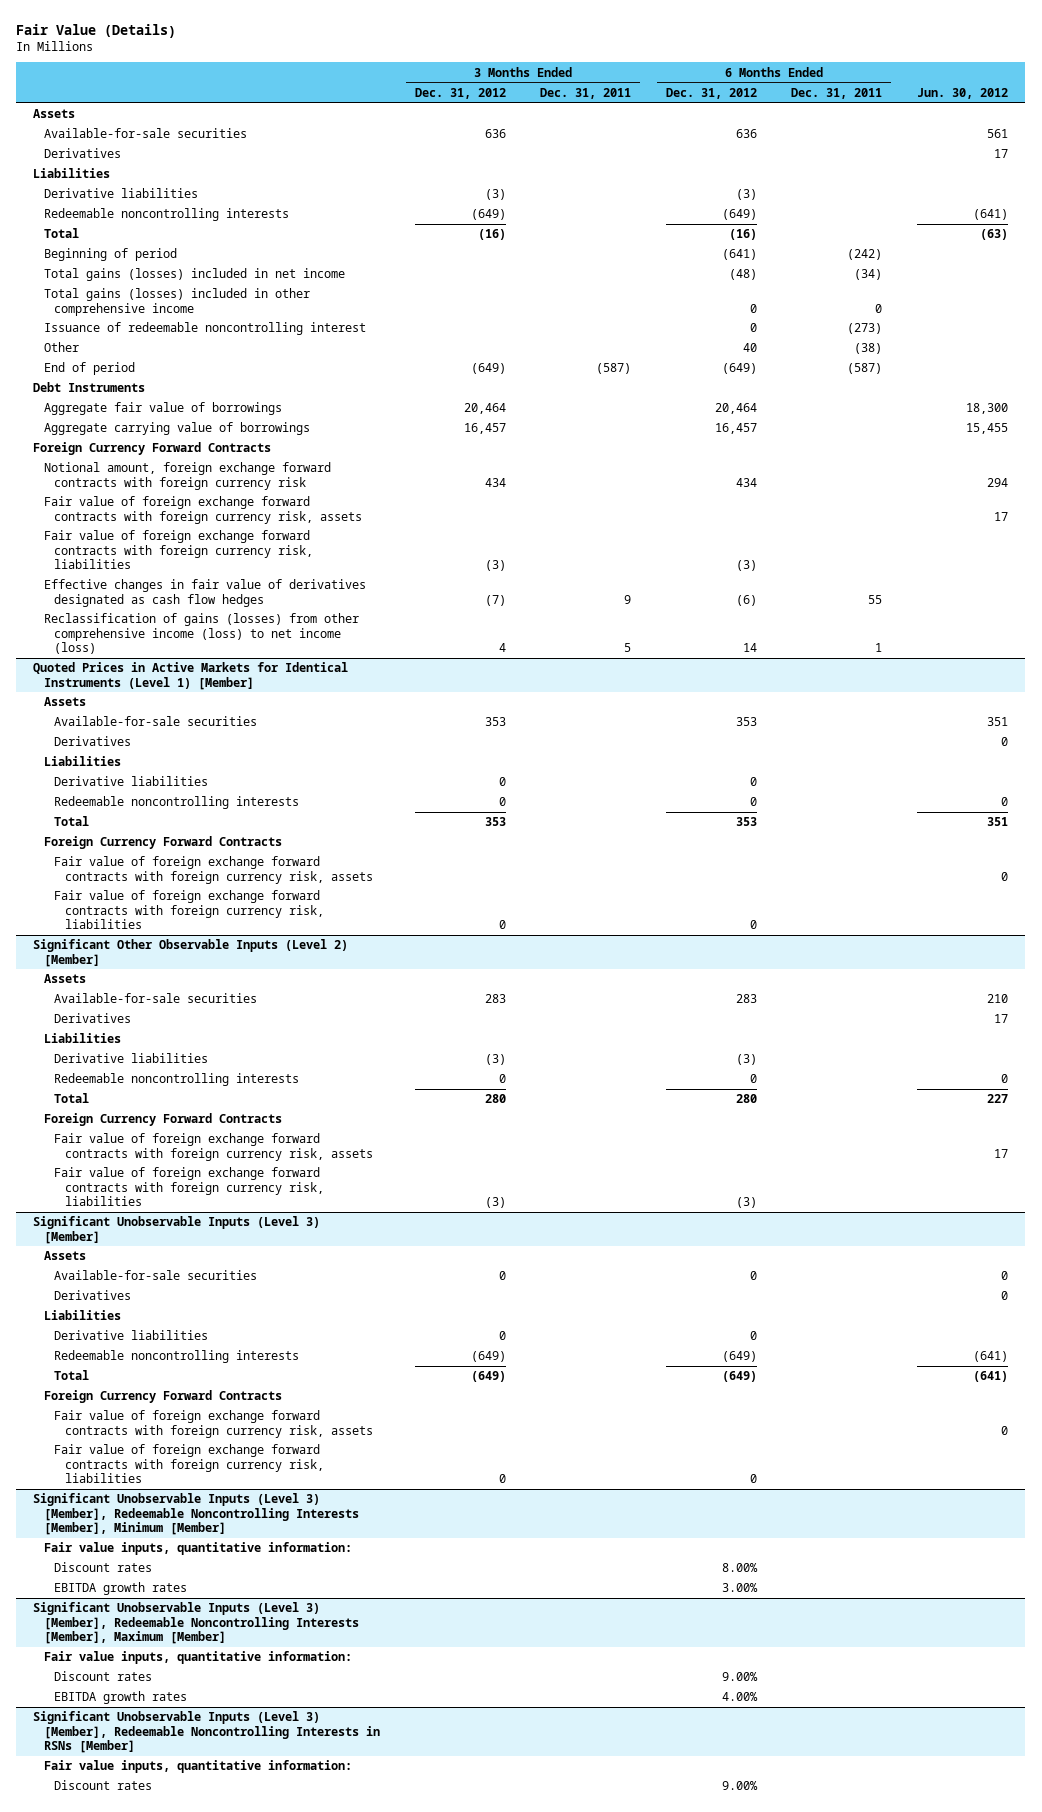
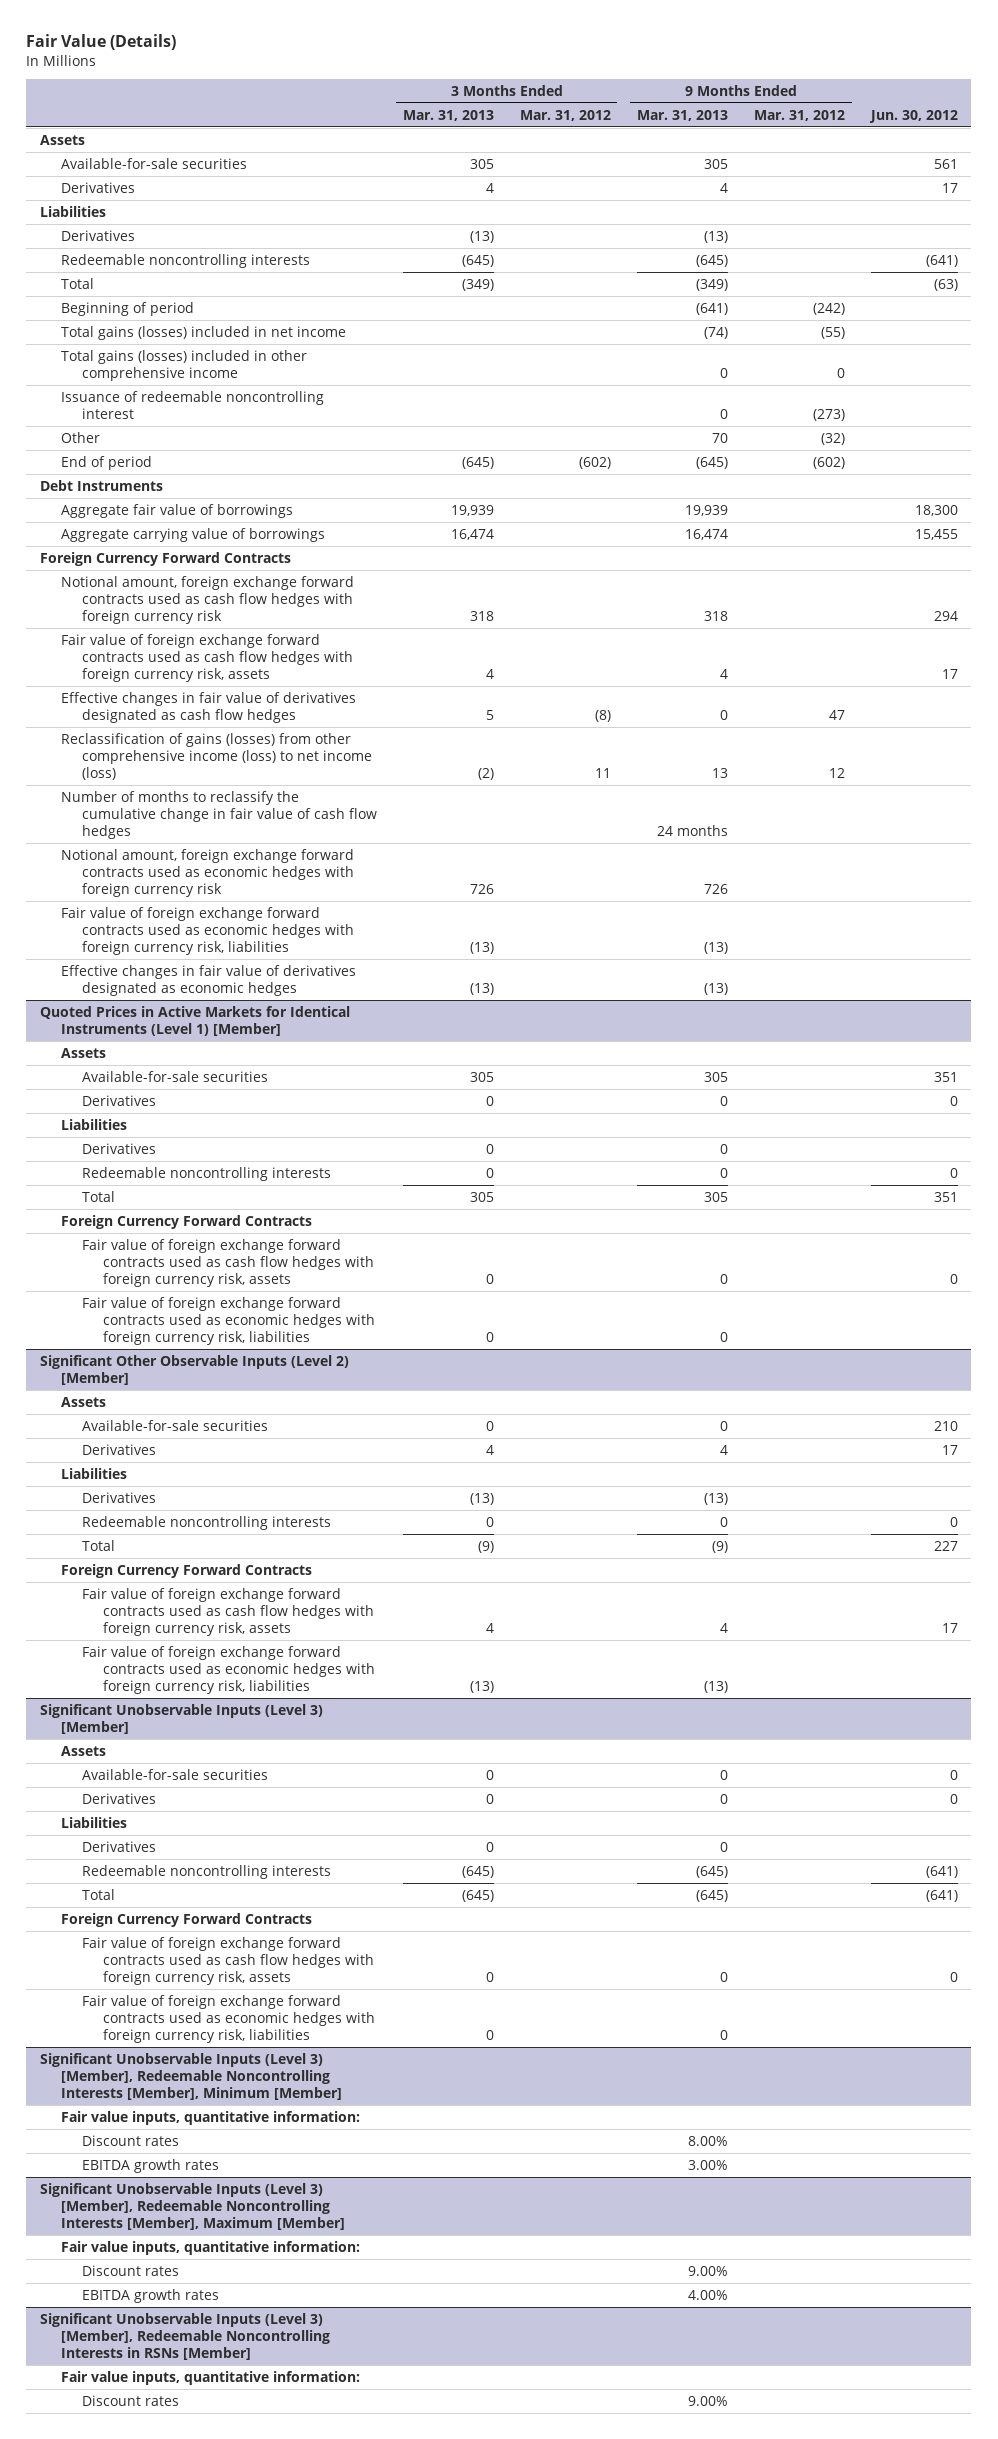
- | 3 Months Ended Dec. 31, 2012 | 3 Months Ended Dec. 31, 2011 | 6 Months Ended Dec. 31, 2012 | 6 Months Ended Dec. 31, 2011 | Jun. 30, 2012
+ | 3 Months Ended Mar. 31, 2013 | 3 Months Ended Mar. 31, 2012 | 9 Months Ended Mar. 31, 2013 | 9 Months Ended Mar. 31, 2012 | Jun. 30, 2012
- Derivative liabilities | (3) | | (3) | |
+ Derivatives | (13) | | (13) | |
- Notional amount, foreign exchange forward contracts with foreign currency risk | 434 | | 434 | | 294
- Fair value of foreign exchange forward contracts with foreign currency risk, assets | | | | | 17
- Fair value of foreign exchange forward contracts with foreign currency risk, liabilities | (3) | | (3) | |
+ Notional amount, foreign exchange forward contracts used as cash flow hedges with foreign currency risk | 318 | | 318 | | 294
+ Fair value of foreign exchange forward contracts used as cash flow hedges with foreign currency risk, assets | 4 | | 4 | | 17
+ Number of months to reclassify the cumulative change in fair value of cash flow hedges | | | 24 months | |
+ Notional amount, foreign exchange forward contracts used as economic hedges with foreign currency risk | 726 | | 726 | |
+ Fair value of foreign exchange forward contracts used as economic hedges with foreign currency risk, liabilities | (13) | | (13) | |
+ Effective changes in fair value of derivatives designated as economic hedges | (13) | | (13) | |
@ Quoted Prices in Active Markets for Identical Instruments (Level 1) [Member]
- Derivative liabilities | 0 | | 0 | |
+ Derivatives | 0 | | 0 | |
- Fair value of foreign exchange forward contracts with foreign currency risk, assets | | | | | 0
- Fair value of foreign exchange forward contracts with foreign currency risk, liabilities | 0 | | 0 | |
+ Fair value of foreign exchange forward contracts used as cash flow hedges with foreign currency risk, assets | 0 | | 0 | | 0
+ Fair value of foreign exchange forward contracts used as economic hedges with foreign currency risk, liabilities | 0 | | 0 | |
@ Significant Other Observable Inputs (Level 2) [Member]
- Derivative liabilities | (3) | | (3) | |
+ Derivatives | (13) | | (13) | |
- Fair value of foreign exchange forward contracts with foreign currency risk, assets | | | | | 17
- Fair value of foreign exchange forward contracts with foreign currency risk, liabilities | (3) | | (3) | |
+ Fair value of foreign exchange forward contracts used as cash flow hedges with foreign currency risk, assets | 4 | | 4 | | 17
+ Fair value of foreign exchange forward contracts used as economic hedges with foreign currency risk, liabilities | (13) | | (13) | |
@ Significant Unobservable Inputs (Level 3) [Member]
- Derivative liabilities | 0 | | 0 | |
+ Derivatives | 0 | | 0 | |
- Fair value of foreign exchange forward contracts with foreign currency risk, assets | | | | | 0
- Fair value of foreign exchange forward contracts with foreign currency risk, liabilities | 0 | | 0 | |
+ Fair value of foreign exchange forward contracts used as cash flow hedges with foreign currency risk, assets | 0 | | 0 | | 0
+ Fair value of foreign exchange forward contracts used as economic hedges with foreign currency risk, liabilities | 0 | | 0 | |

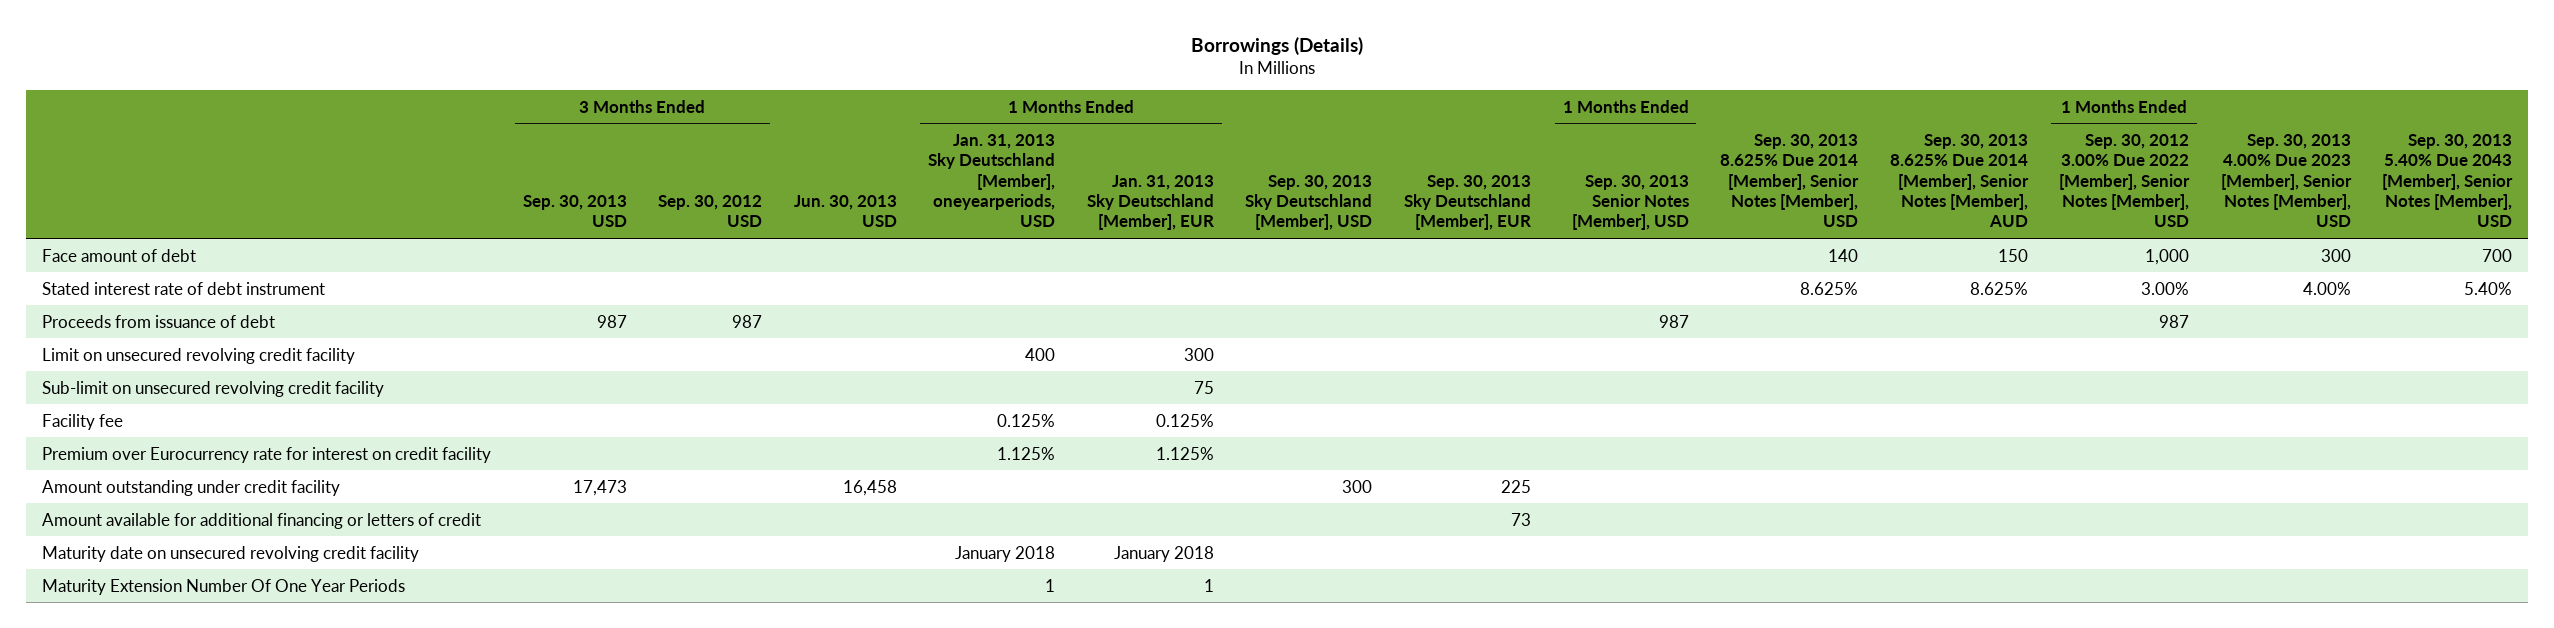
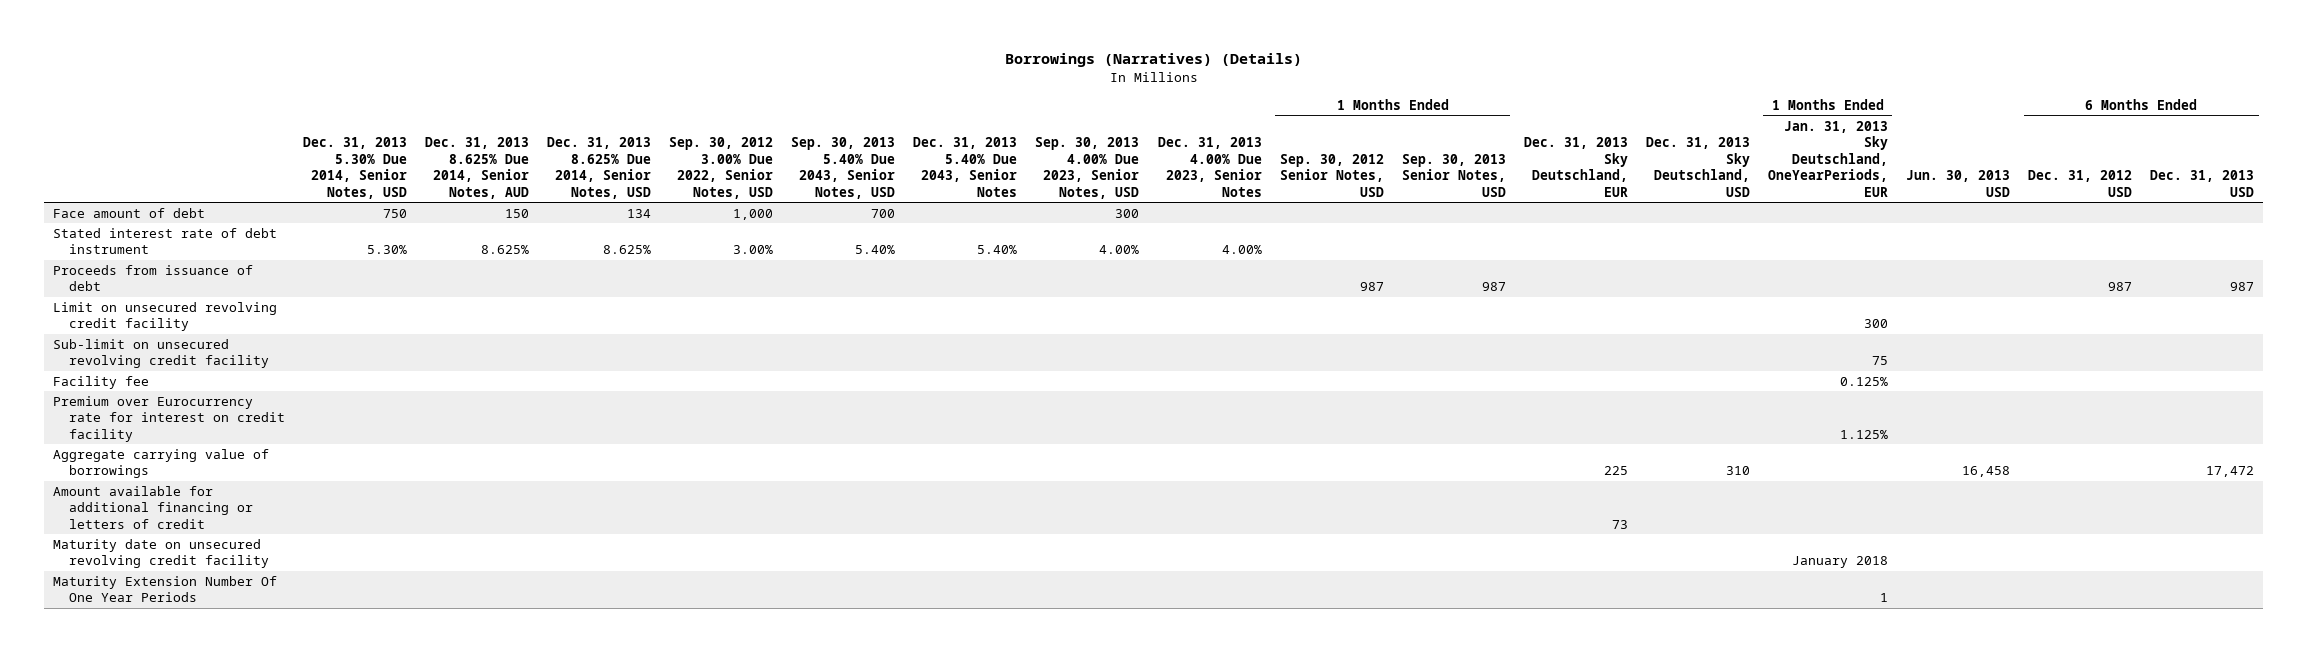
- Borrowings (Details)
+ Borrowings (Narratives) (Details)
- | 3 Months Ended Sep. 30, 2013 USD | 3 Months Ended Sep. 30, 2012 USD | Jun. 30, 2013 USD | 1 Months Ended Jan. 31, 2013 Sky Deutschland [Member], oneyearperiods, USD | 1 Months Ended Jan. 31, 2013 Sky Deutschland [Member], EUR | Sep. 30, 2013 Sky Deutschland [Member], USD | Sep. 30, 2013 Sky Deutschland [Member], EUR | 1 Months Ended Sep. 30, 2013 Senior Notes [Member], USD | Sep. 30, 2013 8.625% Due 2014 [Member], Senior Notes [Member], USD | Sep. 30, 2013 8.625% Due 2014 [Member], Senior Notes [Member], AUD | 1 Months Ended Sep. 30, 2012 3.00% Due 2022 [Member], Senior Notes [Member], USD | Sep. 30, 2013 4.00% Due 2023 [Member], Senior Notes [Member], USD | Sep. 30, 2013 5.40% Due 2043 [Member], Senior Notes [Member], USD
+ | Dec. 31, 2013 5.30% Due 2014, Senior Notes, USD | Dec. 31, 2013 8.625% Due 2014, Senior Notes, AUD | Dec. 31, 2013 8.625% Due 2014, Senior Notes, USD | Sep. 30, 2012 3.00% Due 2022, Senior Notes, USD | Sep. 30, 2013 5.40% Due 2043, Senior Notes, USD | Dec. 31, 2013 5.40% Due 2043, Senior Notes | Sep. 30, 2013 4.00% Due 2023, Senior Notes, USD | Dec. 31, 2013 4.00% Due 2023, Senior Notes | 1 Months Ended Sep. 30, 2012 Senior Notes, USD | 1 Months Ended Sep. 30, 2013 Senior Notes, USD | Dec. 31, 2013 Sky Deutschland, EUR | Dec. 31, 2013 Sky Deutschland, USD | 1 Months Ended Jan. 31, 2013 Sky Deutschland, OneYearPeriods, EUR | Jun. 30, 2013 USD | 6 Months Ended Dec. 31, 2012 USD | 6 Months Ended Dec. 31, 2013 USD
- Amount outstanding under credit facility | 17,473 | | 16,458 | | | 300 | 225 | | | | | |
+ Aggregate carrying value of borrowings | | | | | | | | | | | 225 | 310 | | 16,458 | | 17,472

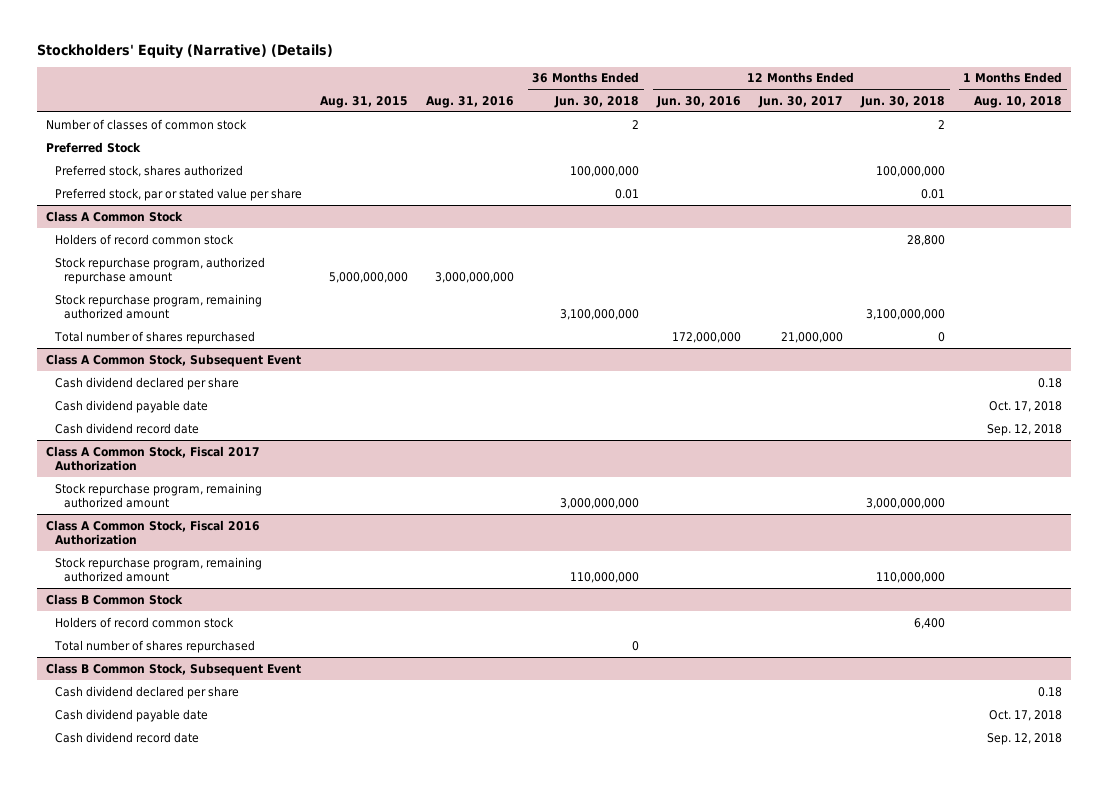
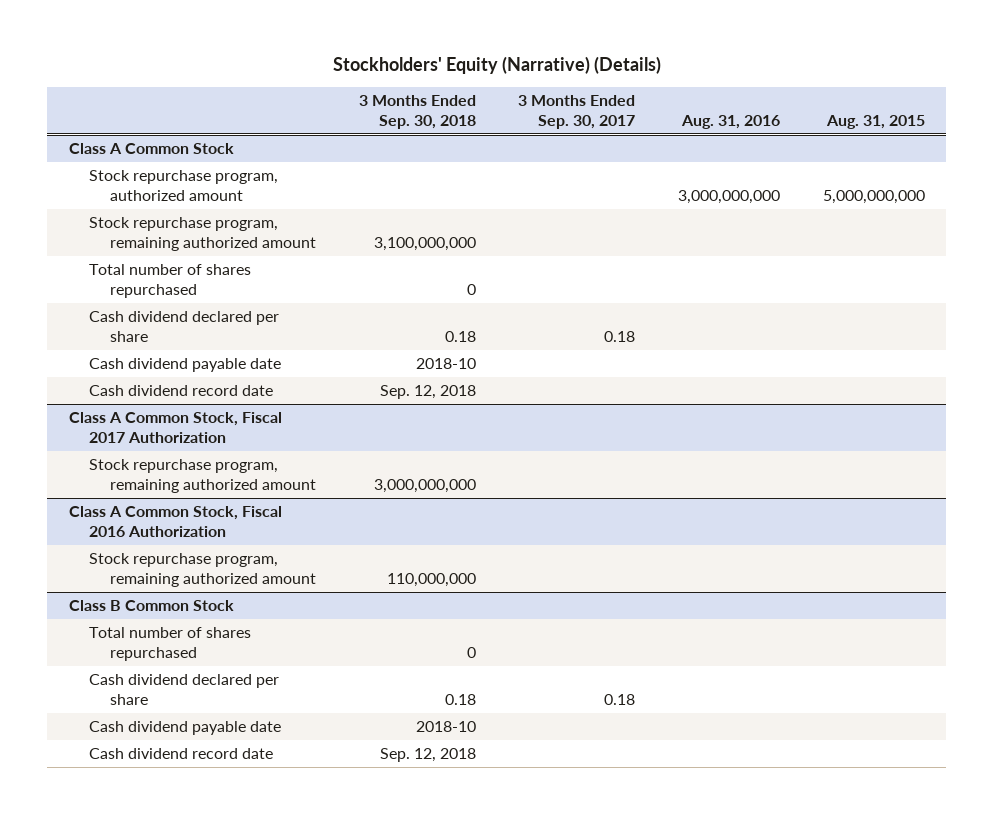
- | Aug. 31, 2015 | Aug. 31, 2016 | 36 Months Ended Jun. 30, 2018 | 12 Months Ended Jun. 30, 2016 | 12 Months Ended Jun. 30, 2017 | 12 Months Ended Jun. 30, 2018 | 1 Months Ended Aug. 10, 2018
+ | 3 Months Ended Sep. 30, 2018 | 3 Months Ended Sep. 30, 2017 | Aug. 31, 2016 | Aug. 31, 2015
- Number of classes of common stock | | | 2 | | | 2 |
- Preferred Stock
- Preferred stock, shares authorized | | | 100,000,000 | | | 100,000,000 |
- Preferred stock, par or stated value per share | | | 0.01 | | | 0.01 |
@ Class A Common Stock
- Holders of record common stock | | | | | | 28,800 |
- Stock repurchase program, authorized repurchase amount | 5,000,000,000 | 3,000,000,000 | | | | |
+ Stock repurchase program, authorized amount | | | 3,000,000,000 | 5,000,000,000
- Class A Common Stock, Subsequent Event
- Cash dividend declared per share | | | | | | | 0.18
- Cash dividend payable date | | | | | | | Oct. 17, 2018
- Cash dividend record date | | | | | | | Sep. 12, 2018
@ Class A Common Stock
+ Cash dividend declared per share | 0.18 | 0.18 | |
+ Cash dividend payable date | 2018-10 | | |
+ Cash dividend record date | Sep. 12, 2018 | | |
@ Class B Common Stock
- Holders of record common stock | | | | | | 6,400 |
- Class B Common Stock, Subsequent Event
- Cash dividend declared per share | | | | | | | 0.18
- Cash dividend payable date | | | | | | | Oct. 17, 2018
- Cash dividend record date | | | | | | | Sep. 12, 2018
@ Class B Common Stock
+ Cash dividend declared per share | 0.18 | 0.18 | |
+ Cash dividend payable date | 2018-10 | | |
+ Cash dividend record date | Sep. 12, 2018 | | |

